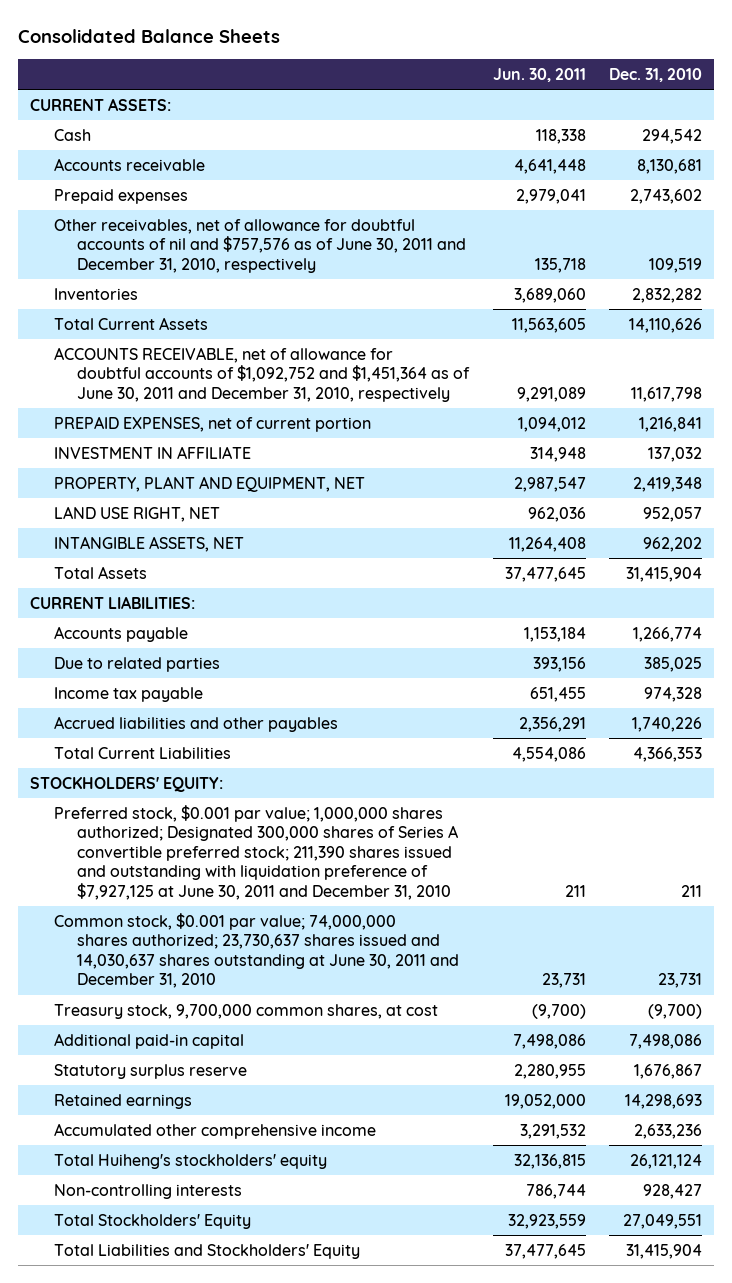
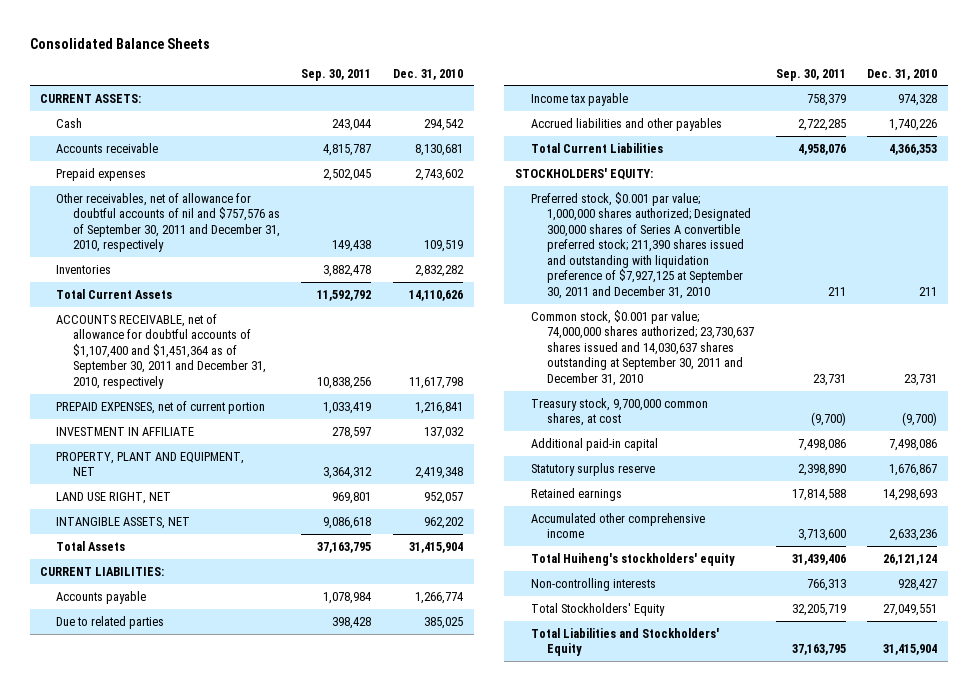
- | Jun. 30, 2011 | Dec. 31, 2010
+ | Sep. 30, 2011 | Dec. 31, 2010
- Other receivables, net of allowance for doubtful accounts of nil and $757,576 as of June 30, 2011 and December 31, 2010, respectively | 135,718 | 109,519
+ Other receivables, net of allowance for doubtful accounts of nil and $757,576 as of September 30, 2011 and December 31, 2010, respectively | 149,438 | 109,519
- ACCOUNTS RECEIVABLE, net of allowance for doubtful accounts of $1,092,752 and $1,451,364 as of June 30, 2011 and December 31, 2010, respectively | 9,291,089 | 11,617,798
+ ACCOUNTS RECEIVABLE, net of allowance for doubtful accounts of $1,107,400 and $1,451,364 as of September 30, 2011 and December 31, 2010, respectively | 10,838,256 | 11,617,798
- Preferred stock, $0.001 par value; 1,000,000 shares authorized; Designated 300,000 shares of Series A convertible preferred stock; 211,390 shares issued and outstanding with liquidation preference of $7,927,125 at June 30, 2011 and December 31, 2010 | 211 | 211
- Common stock, $0.001 par value; 74,000,000 shares authorized; 23,730,637 shares issued and 14,030,637 shares outstanding at June 30, 2011 and December 31, 2010 | 23,731 | 23,731
+ Preferred stock, $0.001 par value; 1,000,000 shares authorized; Designated 300,000 shares of Series A convertible preferred stock; 211,390 shares issued and outstanding with liquidation preference of $7,927,125 at September 30, 2011 and December 31, 2010 | 211 | 211
+ Common stock, $0.001 par value; 74,000,000 shares authorized; 23,730,637 shares issued and 14,030,637 shares outstanding at September 30, 2011 and December 31, 2010 | 23,731 | 23,731

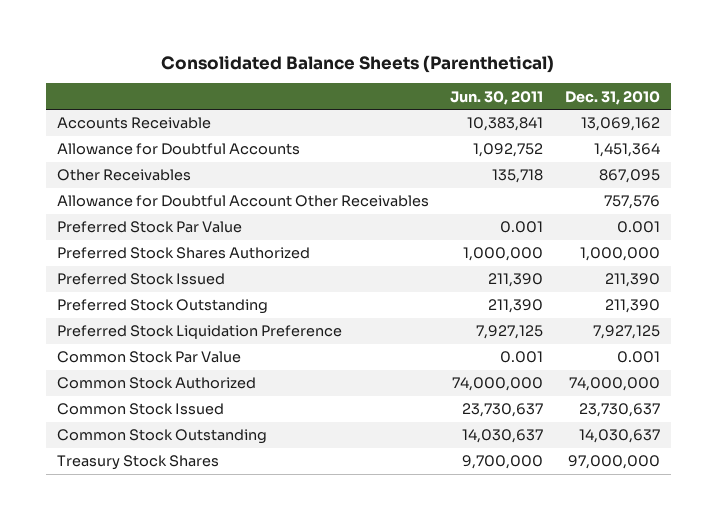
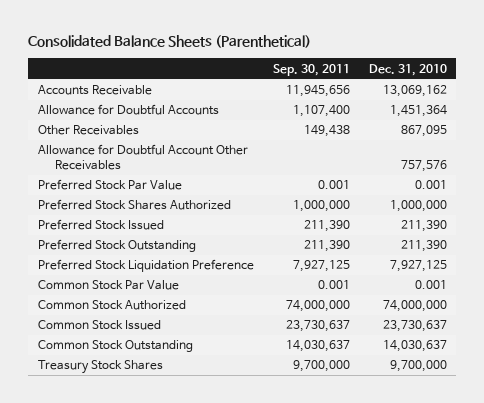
- | Jun. 30, 2011 | Dec. 31, 2010
+ | Sep. 30, 2011 | Dec. 31, 2010
- Treasury Stock Shares | 9,700,000 | 97,000,000
+ Treasury Stock Shares | 9,700,000 | 9,700,000

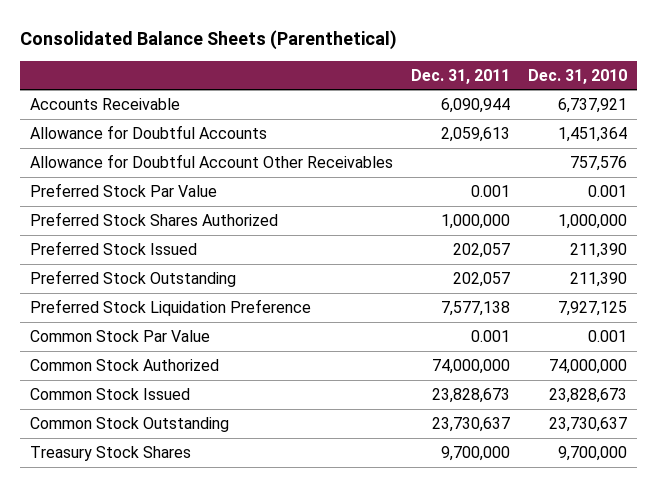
- | Sep. 30, 2011 | Dec. 31, 2010
+ | Dec. 31, 2011 | Dec. 31, 2010
- Accounts Receivable | 11,945,656 | 13,069,162
+ Accounts Receivable | 6,090,944 | 6,737,921
- Other Receivables | 149,438 | 867,095
- Common Stock Issued | 23,730,637 | 23,730,637
- Common Stock Outstanding | 14,030,637 | 14,030,637
+ Common Stock Issued | 23,828,673 | 23,828,673
+ Common Stock Outstanding | 23,730,637 | 23,730,637

